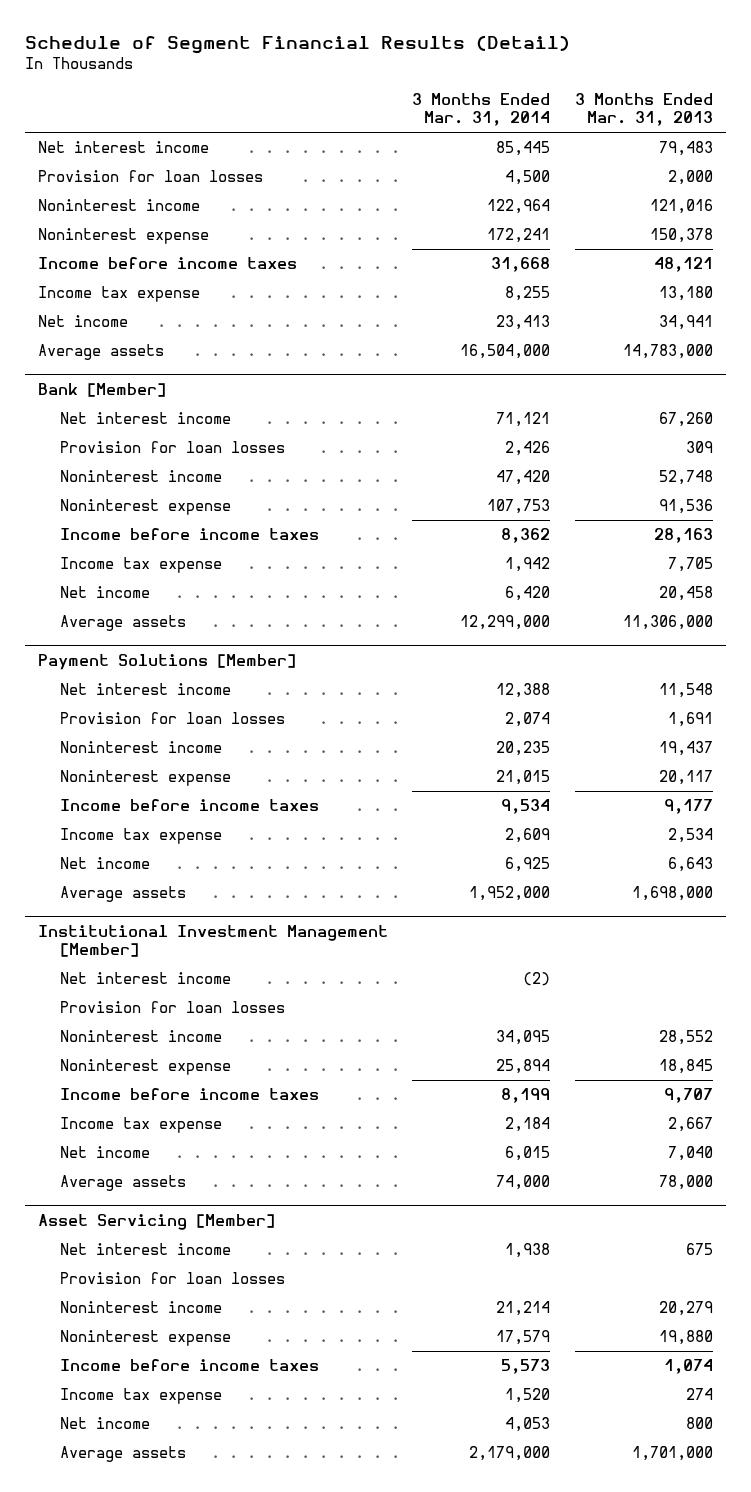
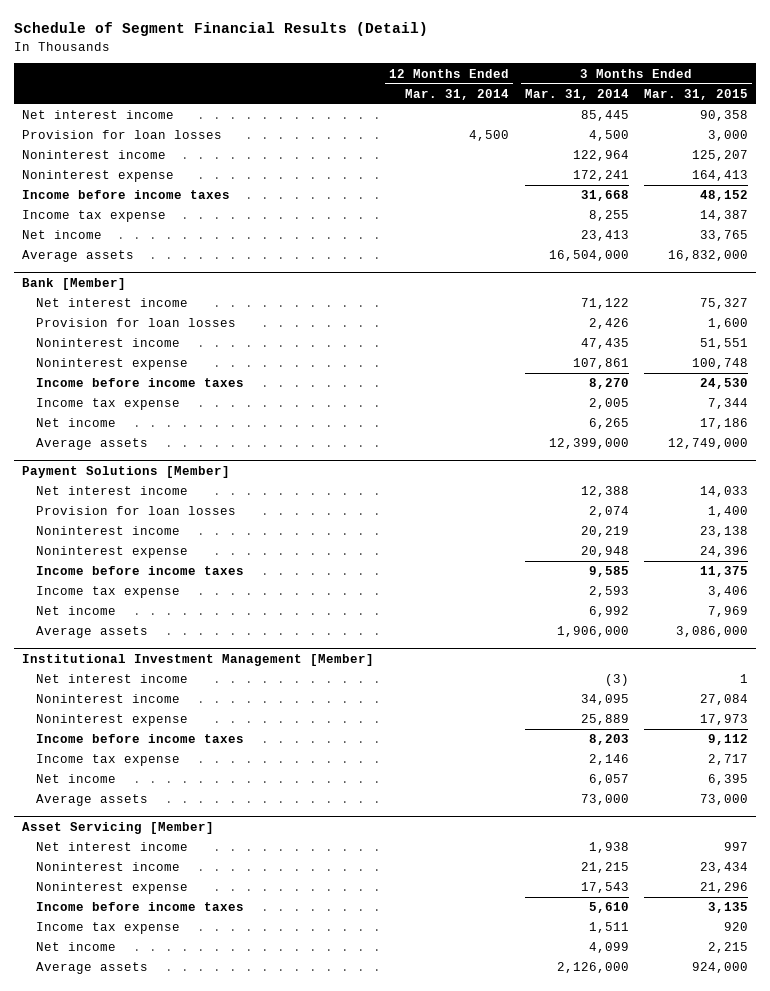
- | 3 Months Ended Mar. 31, 2014 | 3 Months Ended Mar. 31, 2013
+ | 12 Months Ended Mar. 31, 2014 | 3 Months Ended Mar. 31, 2014 | 3 Months Ended Mar. 31, 2015
@ Bank [Member]
- Net interest income | 71,121 | 67,260
+ Net interest income | | 71,122 | 75,327
- Noninterest income | 47,420 | 52,748
- Noninterest expense | 107,753 | 91,536
- Income before income taxes | 8,362 | 28,163
- Income tax expense | 1,942 | 7,705
- Net income | 6,420 | 20,458
- Average assets | 12,299,000 | 11,306,000
+ Noninterest income | | 47,435 | 51,551
+ Noninterest expense | | 107,861 | 100,748
+ Income before income taxes | | 8,270 | 24,530
+ Income tax expense | | 2,005 | 7,344
+ Net income | | 6,265 | 17,186
+ Average assets | | 12,399,000 | 12,749,000
@ Payment Solutions [Member]
- Noninterest income | 20,235 | 19,437
- Noninterest expense | 21,015 | 20,117
- Income before income taxes | 9,534 | 9,177
- Income tax expense | 2,609 | 2,534
- Net income | 6,925 | 6,643
- Average assets | 1,952,000 | 1,698,000
+ Noninterest income | | 20,219 | 23,138
+ Noninterest expense | | 20,948 | 24,396
+ Income before income taxes | | 9,585 | 11,375
+ Income tax expense | | 2,593 | 3,406
+ Net income | | 6,992 | 7,969
+ Average assets | | 1,906,000 | 3,086,000
@ Institutional Investment Management [Member]
- Net interest income | (2) |
- Provision for loan losses
+ Net interest income | | (3) | 1
- Noninterest expense | 25,894 | 18,845
- Income before income taxes | 8,199 | 9,707
- Income tax expense | 2,184 | 2,667
- Net income | 6,015 | 7,040
- Average assets | 74,000 | 78,000
+ Noninterest expense | | 25,889 | 17,973
+ Income before income taxes | | 8,203 | 9,112
+ Income tax expense | | 2,146 | 2,717
+ Net income | | 6,057 | 6,395
+ Average assets | | 73,000 | 73,000
@ Asset Servicing [Member]
- Provision for loan losses
- Noninterest income | 21,214 | 20,279
- Noninterest expense | 17,579 | 19,880
- Income before income taxes | 5,573 | 1,074
- Income tax expense | 1,520 | 274
- Net income | 4,053 | 800
- Average assets | 2,179,000 | 1,701,000
+ Noninterest income | | 21,215 | 23,434
+ Noninterest expense | | 17,543 | 21,296
+ Income before income taxes | | 5,610 | 3,135
+ Income tax expense | | 1,511 | 920
+ Net income | | 4,099 | 2,215
+ Average assets | | 2,126,000 | 924,000

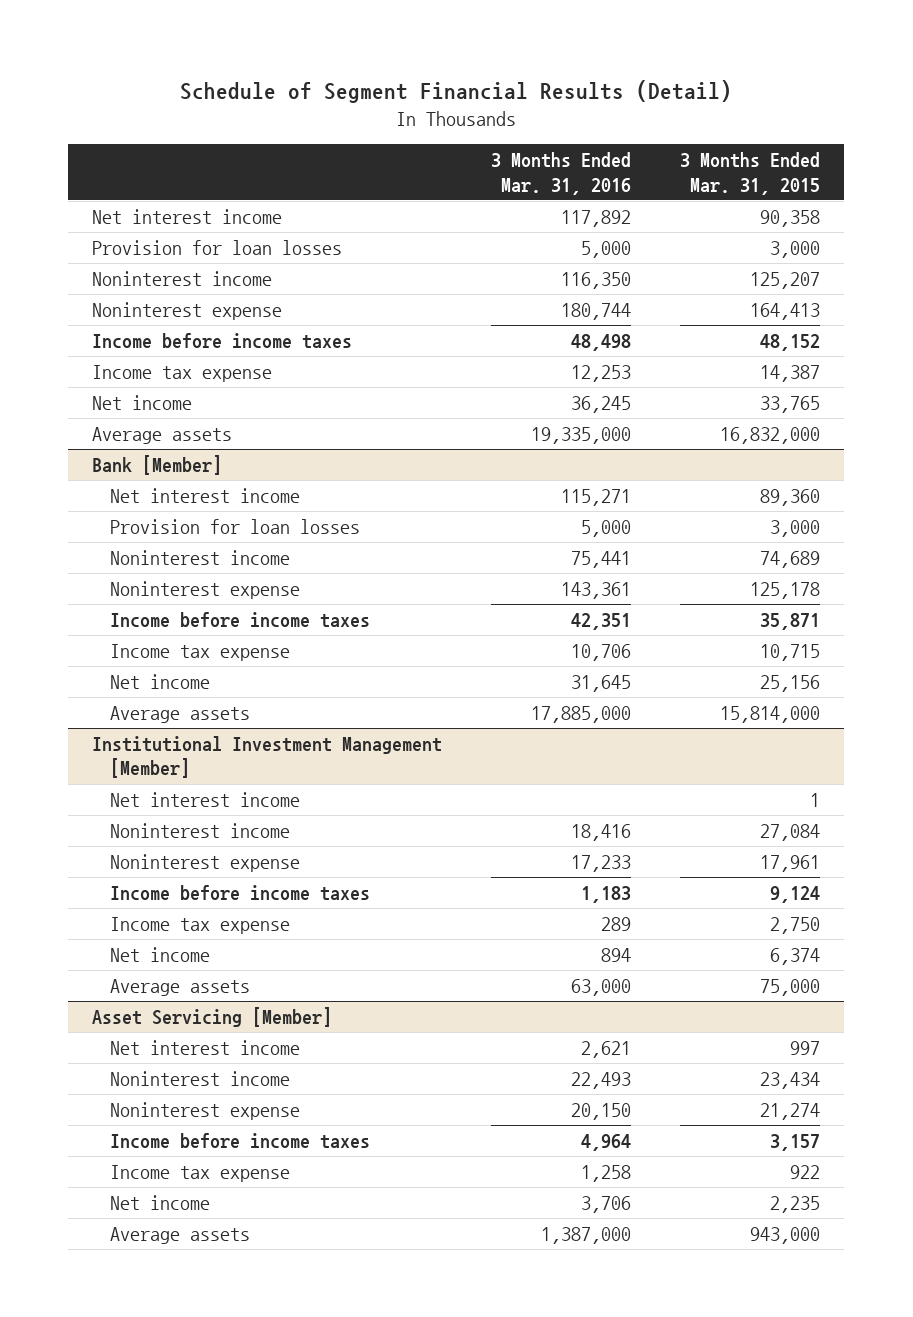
- | 12 Months Ended Mar. 31, 2014 | 3 Months Ended Mar. 31, 2014 | 3 Months Ended Mar. 31, 2015
+ | 3 Months Ended Mar. 31, 2016 | 3 Months Ended Mar. 31, 2015
@ Bank [Member]
- Net interest income | | 71,122 | 75,327
- Provision for loan losses | | 2,426 | 1,600
- Noninterest income | | 47,435 | 51,551
- Noninterest expense | | 107,861 | 100,748
- Income before income taxes | | 8,270 | 24,530
- Income tax expense | | 2,005 | 7,344
- Net income | | 6,265 | 17,186
- Average assets | | 12,399,000 | 12,749,000
- Payment Solutions [Member]
- Net interest income | | 12,388 | 14,033
- Provision for loan losses | | 2,074 | 1,400
- Noninterest income | | 20,219 | 23,138
- Noninterest expense | | 20,948 | 24,396
- Income before income taxes | | 9,585 | 11,375
- Income tax expense | | 2,593 | 3,406
- Net income | | 6,992 | 7,969
- Average assets | | 1,906,000 | 3,086,000
@ Bank [Member]
+ Net interest income | 115,271 | 89,360
+ Provision for loan losses | 5,000 | 3,000
+ Noninterest income | 75,441 | 74,689
+ Noninterest expense | 143,361 | 125,178
+ Income before income taxes | 42,351 | 35,871
+ Income tax expense | 10,706 | 10,715
+ Net income | 31,645 | 25,156
+ Average assets | 17,885,000 | 15,814,000
@ Institutional Investment Management [Member]
- Noninterest expense | | 25,889 | 17,973
- Income before income taxes | | 8,203 | 9,112
- Income tax expense | | 2,146 | 2,717
- Net income | | 6,057 | 6,395
- Average assets | | 73,000 | 73,000
+ Noninterest expense | 17,233 | 17,961
+ Income before income taxes | 1,183 | 9,124
+ Income tax expense | 289 | 2,750
+ Net income | 894 | 6,374
+ Average assets | 63,000 | 75,000
@ Asset Servicing [Member]
- Noninterest expense | | 17,543 | 21,296
- Income before income taxes | | 5,610 | 3,135
- Income tax expense | | 1,511 | 920
- Net income | | 4,099 | 2,215
- Average assets | | 2,126,000 | 924,000
+ Noninterest expense | 20,150 | 21,274
+ Income before income taxes | 4,964 | 3,157
+ Income tax expense | 1,258 | 922
+ Net income | 3,706 | 2,235
+ Average assets | 1,387,000 | 943,000

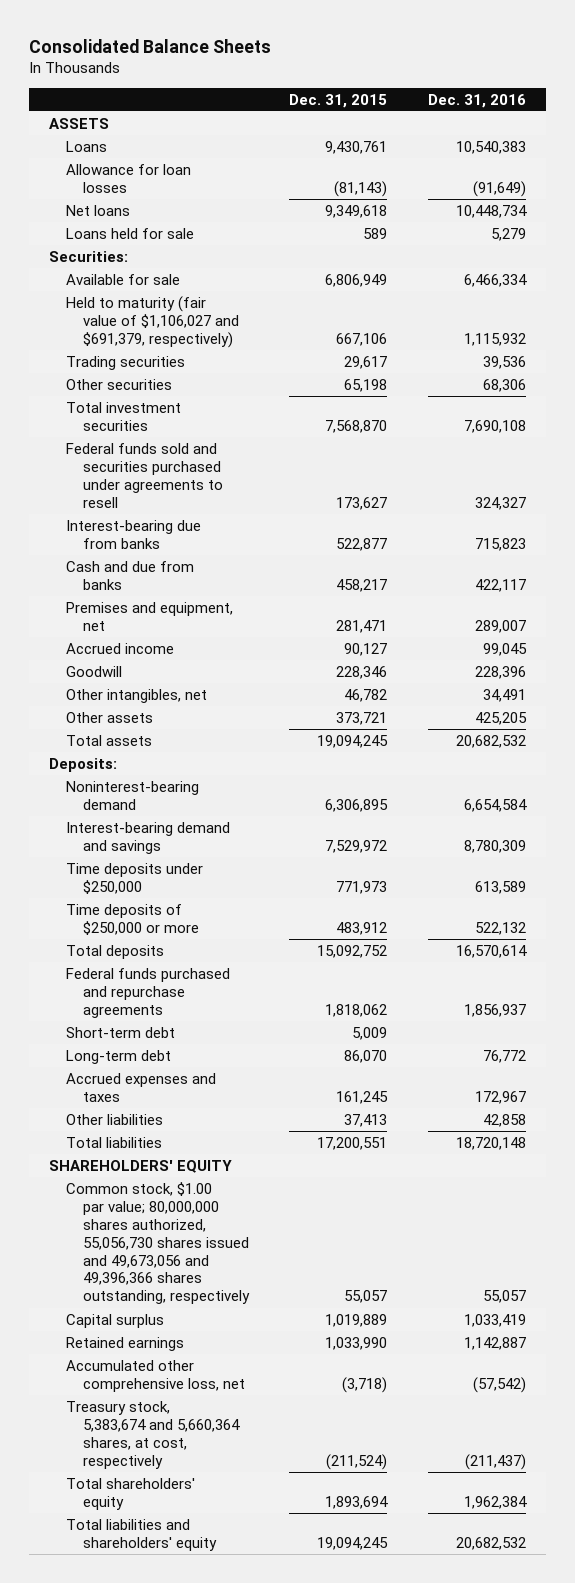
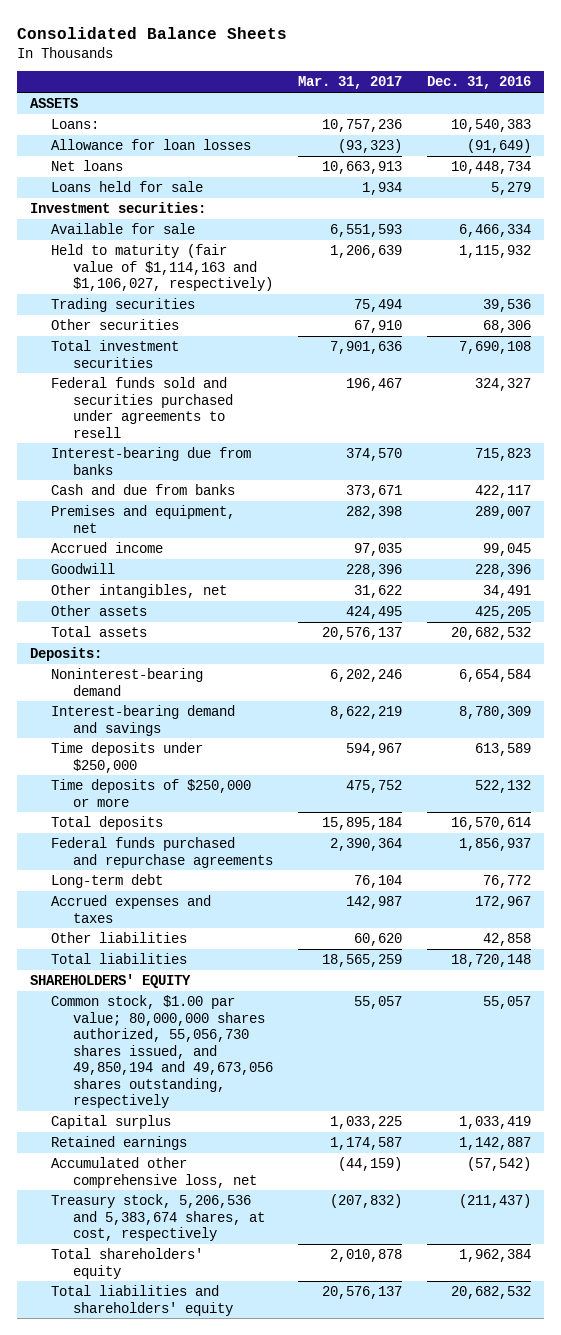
- | Dec. 31, 2015 | Dec. 31, 2016
+ | Mar. 31, 2017 | Dec. 31, 2016
- Loans | 9,430,761 | 10,540,383
+ Loans: | 10,757,236 | 10,540,383
- Securities:
+ Investment securities:
- Held to maturity (fair value of $1,106,027 and $691,379, respectively) | 667,106 | 1,115,932
+ Held to maturity (fair value of $1,114,163 and $1,106,027, respectively) | 1,206,639 | 1,115,932
- Short-term debt | 5,009 |
- Common stock, $1.00 par value; 80,000,000 shares authorized, 55,056,730 shares issued and 49,673,056 and 49,396,366 shares outstanding, respectively | 55,057 | 55,057
+ Common stock, $1.00 par value; 80,000,000 shares authorized, 55,056,730 shares issued, and 49,850,194 and 49,673,056 shares outstanding, respectively | 55,057 | 55,057
- Treasury stock, 5,383,674 and 5,660,364 shares, at cost, respectively | (211,524) | (211,437)
+ Treasury stock, 5,206,536 and 5,383,674 shares, at cost, respectively | (207,832) | (211,437)

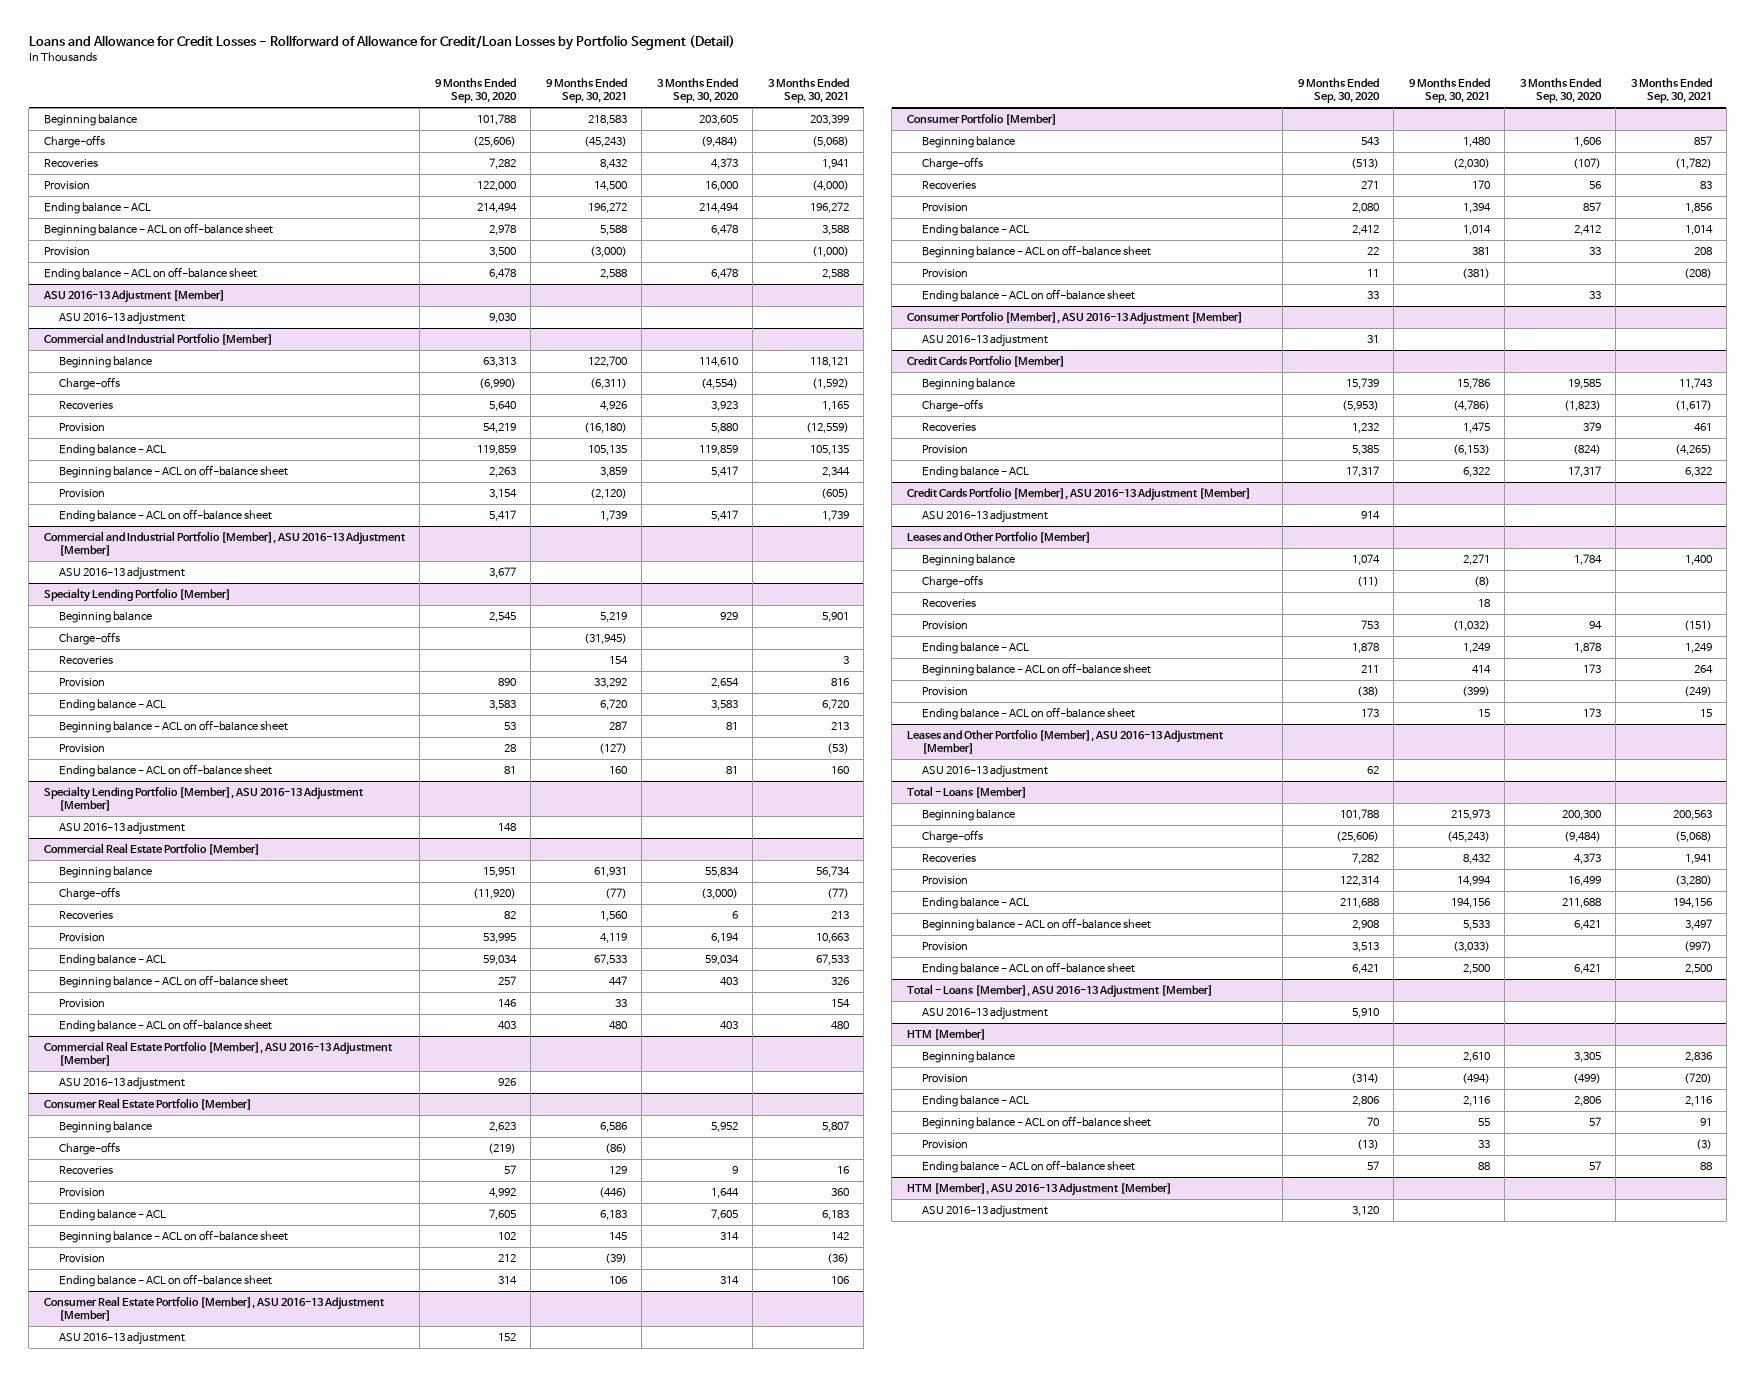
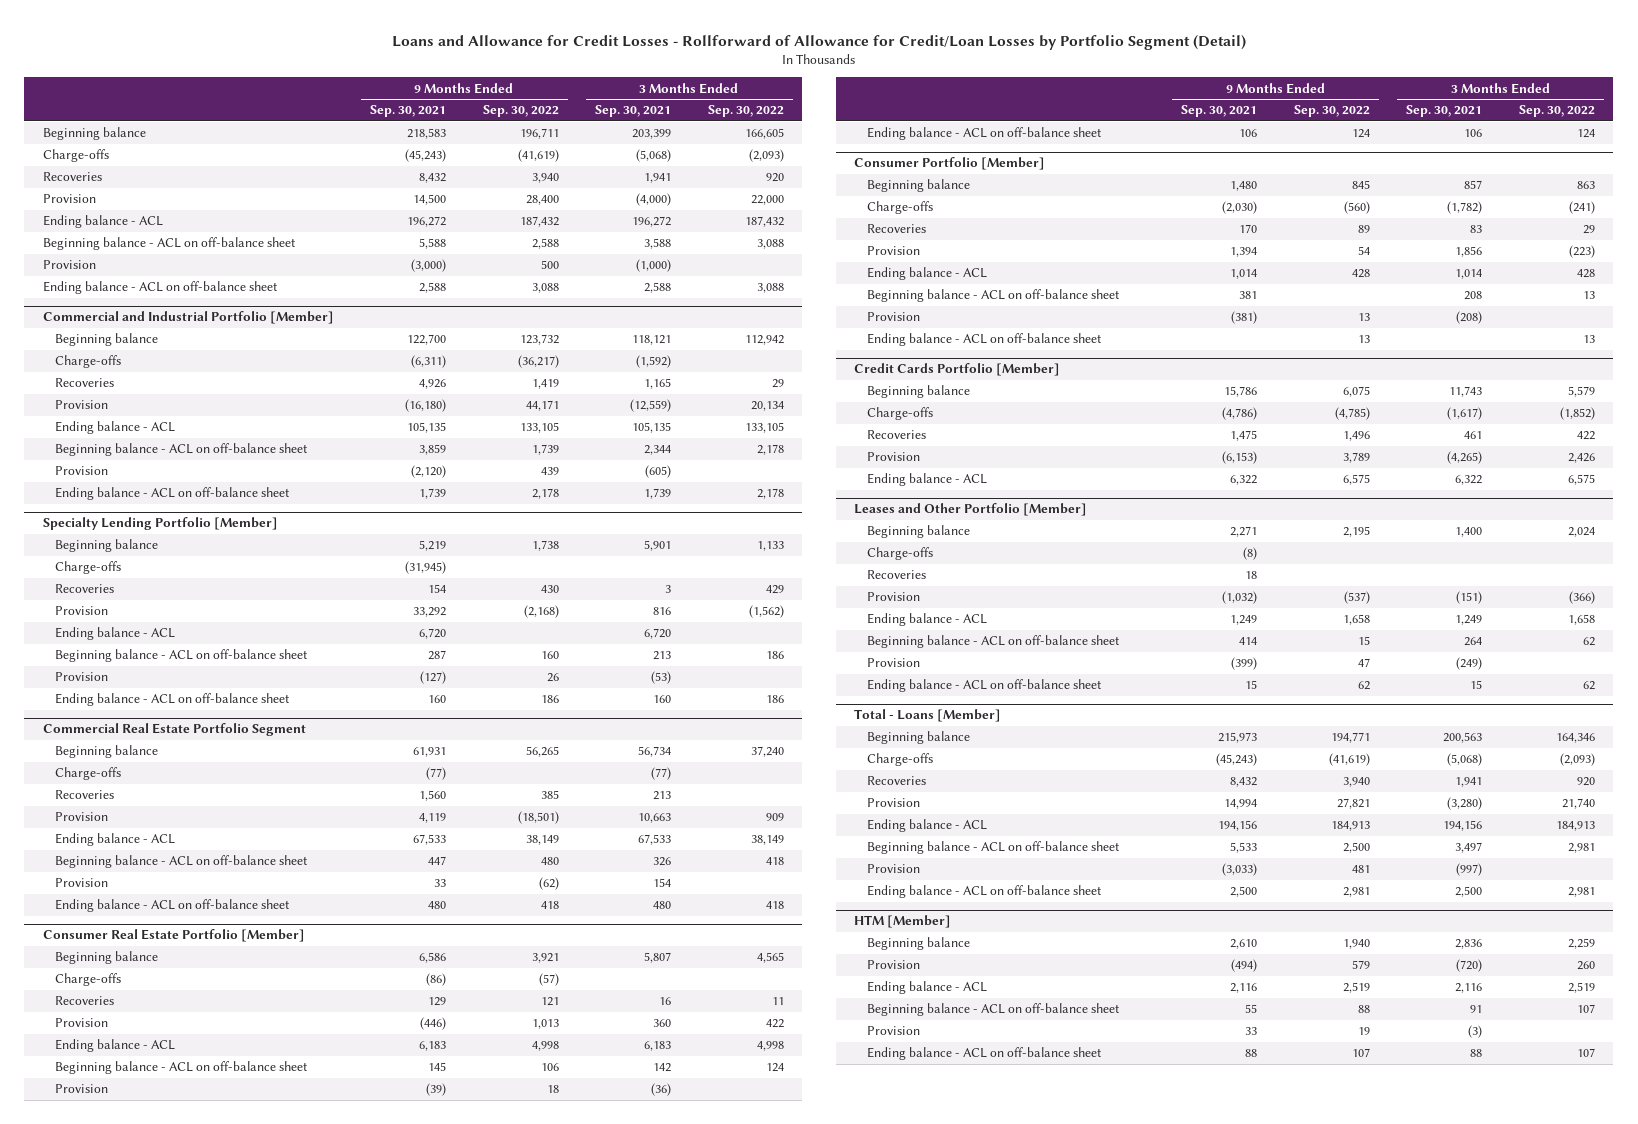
- | 9 Months Ended Sep. 30, 2020 | 9 Months Ended Sep. 30, 2021 | 3 Months Ended Sep. 30, 2020 | 3 Months Ended Sep. 30, 2021
+ | 9 Months Ended Sep. 30, 2021 | 9 Months Ended Sep. 30, 2022 | 3 Months Ended Sep. 30, 2021 | 3 Months Ended Sep. 30, 2022
- ASU 2016-13 Adjustment [Member]
- ASU 2016-13 adjustment | 9,030 | | |
- Commercial and Industrial Portfolio [Member], ASU 2016-13 Adjustment [Member]
- ASU 2016-13 adjustment | 3,677 | | |
- Specialty Lending Portfolio [Member], ASU 2016-13 Adjustment [Member]
- ASU 2016-13 adjustment | 148 | | |
- Commercial Real Estate Portfolio [Member]
+ Commercial Real Estate Portfolio Segment
- Commercial Real Estate Portfolio [Member], ASU 2016-13 Adjustment [Member]
- ASU 2016-13 adjustment | 926 | | |
- Consumer Real Estate Portfolio [Member], ASU 2016-13 Adjustment [Member]
- ASU 2016-13 adjustment | 152 | | |
- Consumer Portfolio [Member], ASU 2016-13 Adjustment [Member]
- ASU 2016-13 adjustment | 31 | | |
- Credit Cards Portfolio [Member], ASU 2016-13 Adjustment [Member]
- ASU 2016-13 adjustment | 914 | | |
- Leases and Other Portfolio [Member], ASU 2016-13 Adjustment [Member]
- ASU 2016-13 adjustment | 62 | | |
- Total - Loans [Member], ASU 2016-13 Adjustment [Member]
- ASU 2016-13 adjustment | 5,910 | | |
- HTM [Member], ASU 2016-13 Adjustment [Member]
- ASU 2016-13 adjustment | 3,120 | | |

